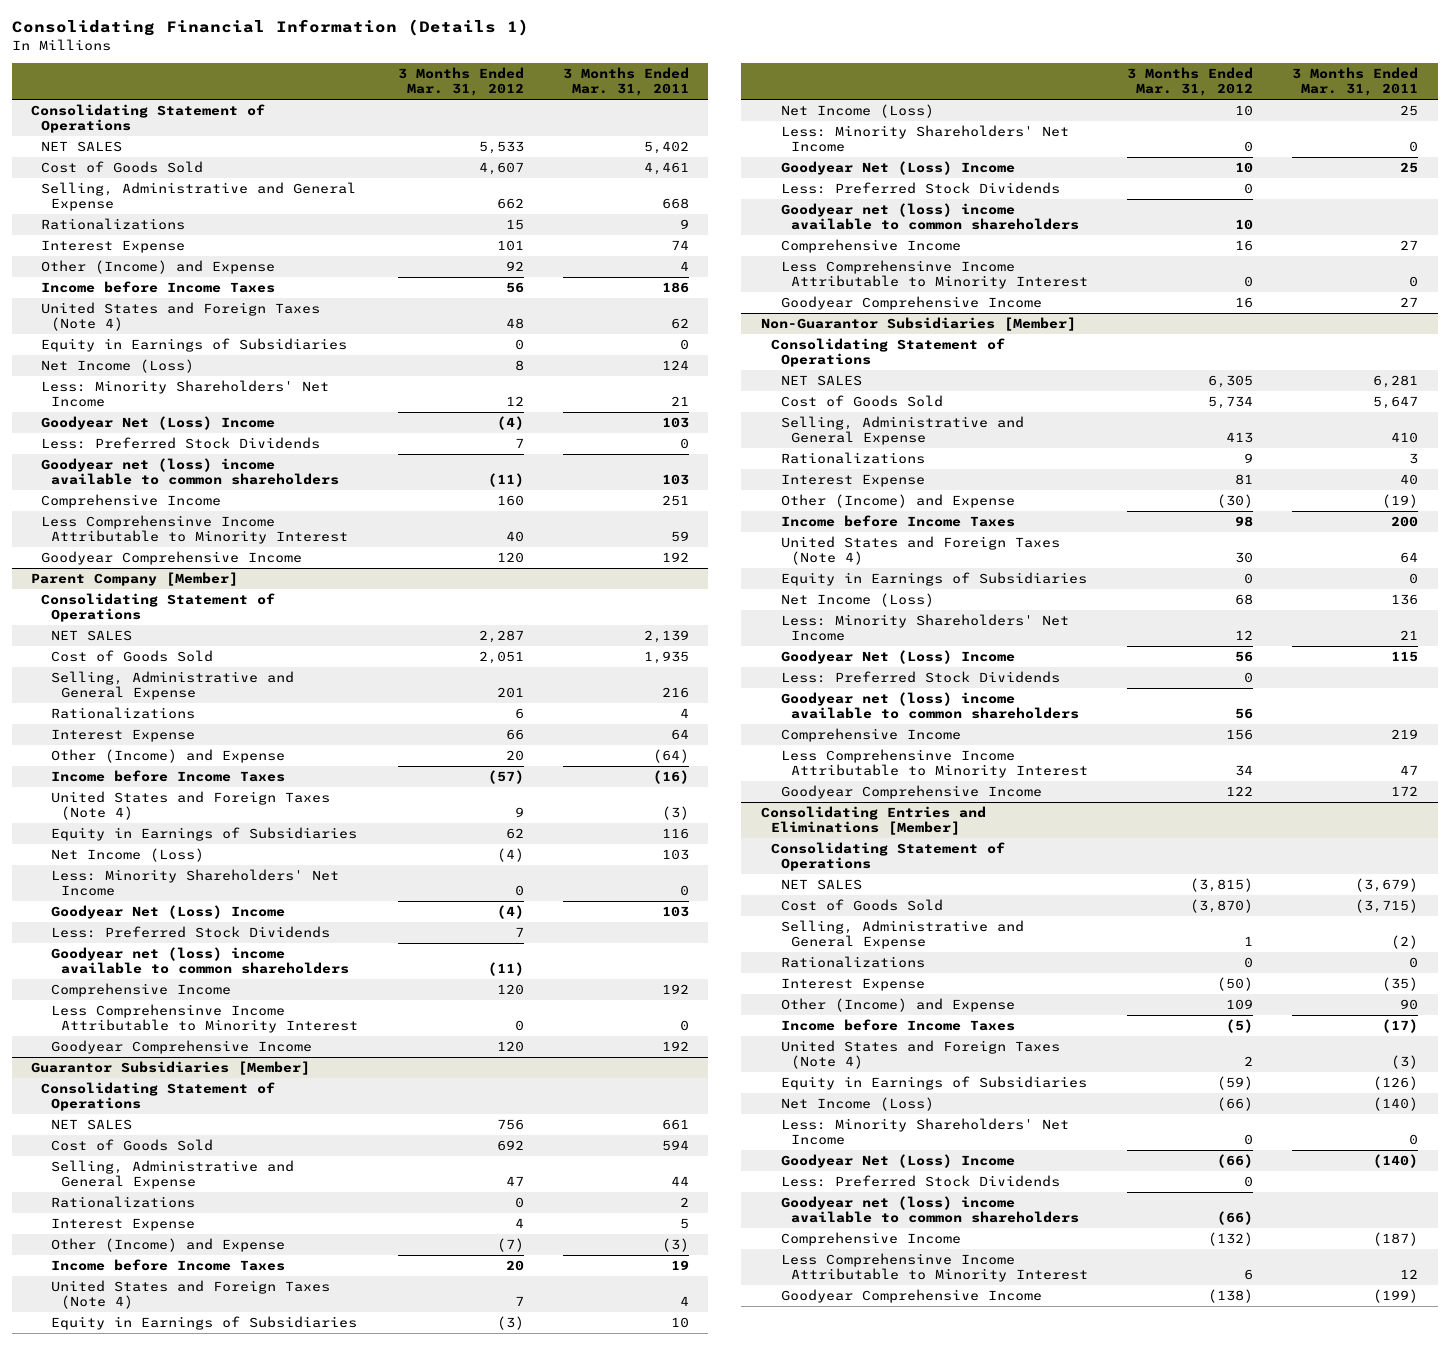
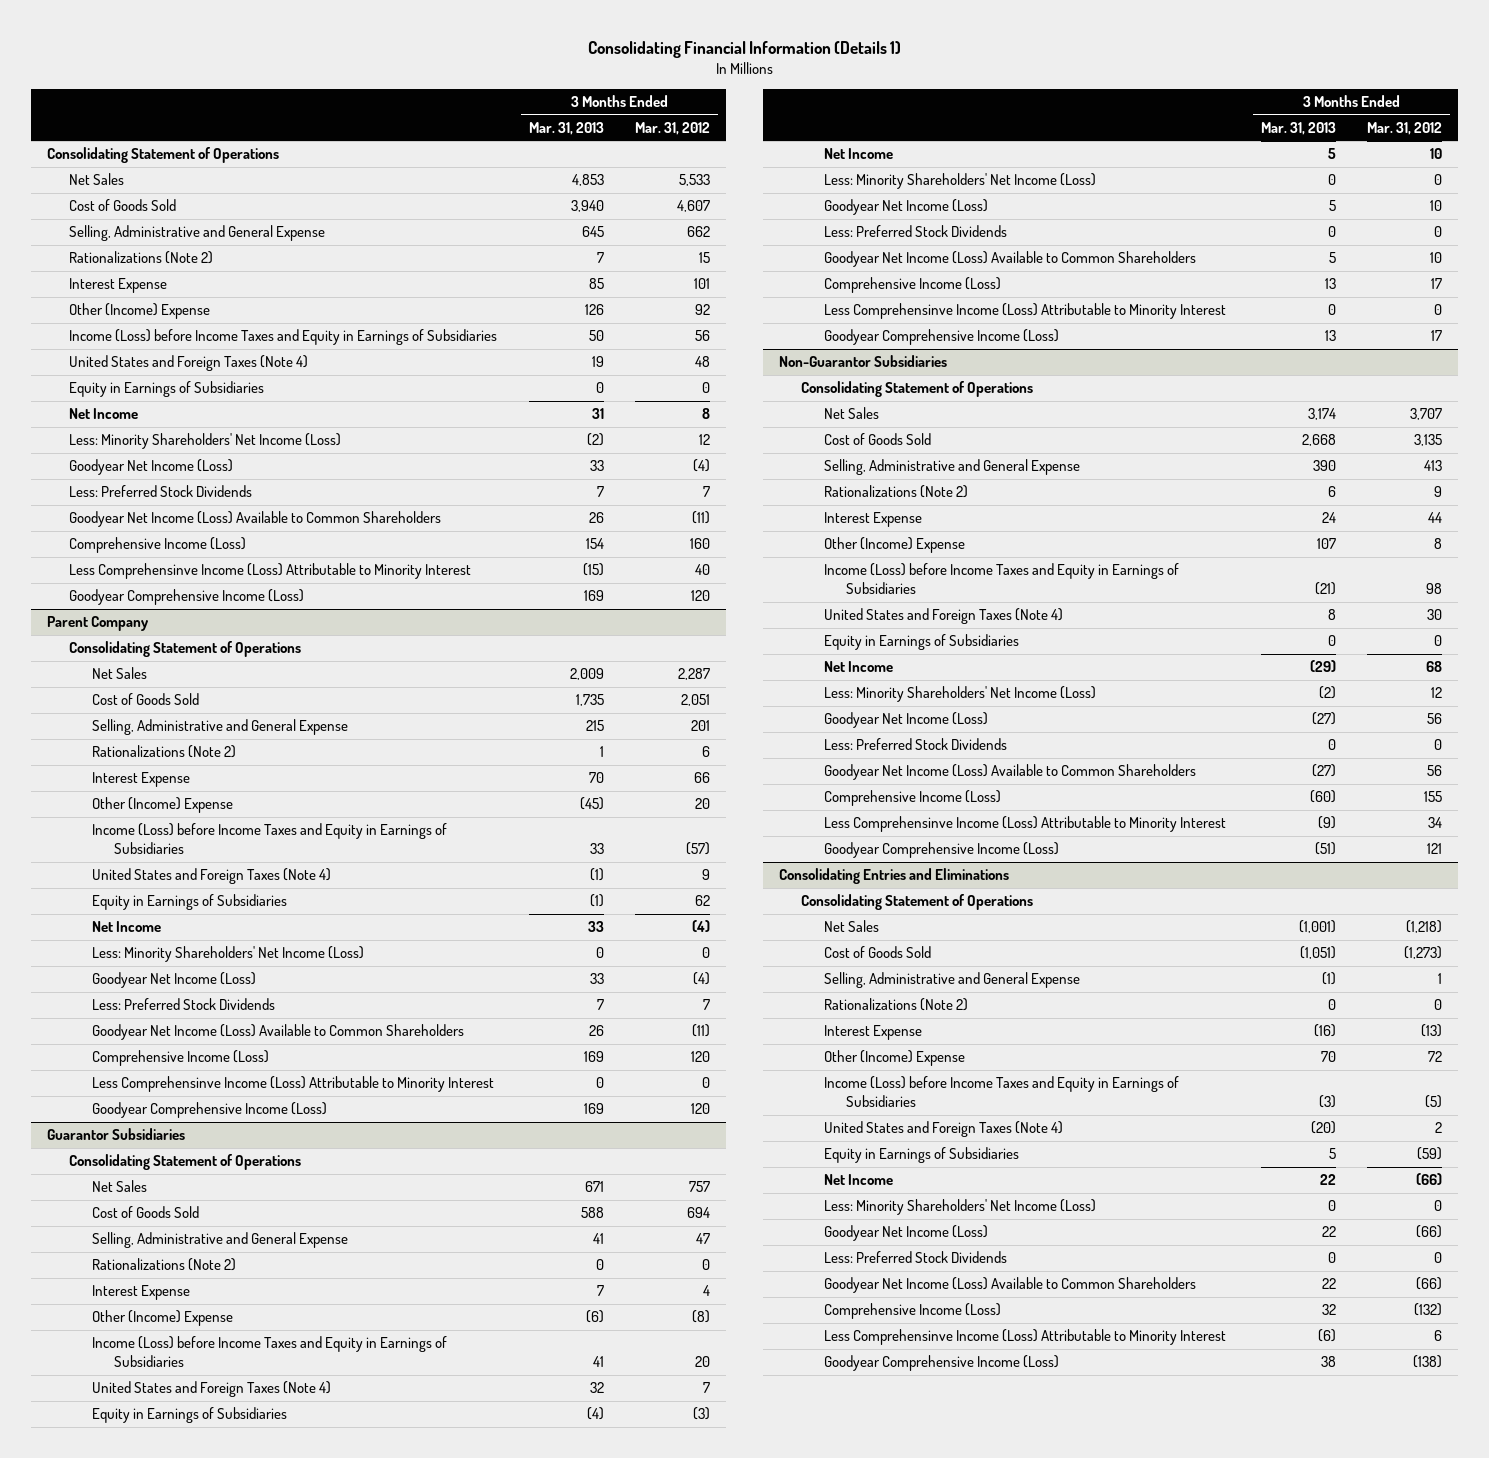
- | 3 Months Ended Mar. 31, 2012 | 3 Months Ended Mar. 31, 2011
+ | 3 Months Ended Mar. 31, 2013 | 3 Months Ended Mar. 31, 2012
- NET SALES | 5,533 | 5,402
+ Net Sales | 4,853 | 5,533
- Rationalizations | 15 | 9
+ Rationalizations (Note 2) | 7 | 15
- Other (Income) and Expense | 92 | 4
- Income before Income Taxes | 56 | 186
+ Other (Income) Expense | 126 | 92
+ Income (Loss) before Income Taxes and Equity in Earnings of Subsidiaries | 50 | 56
- Net Income (Loss) | 8 | 124
- Less: Minority Shareholders' Net Income | 12 | 21
- Goodyear Net (Loss) Income | (4) | 103
+ Net Income | 31 | 8
+ Less: Minority Shareholders' Net Income (Loss) | (2) | 12
+ Goodyear Net Income (Loss) | 33 | (4)
- Goodyear net (loss) income available to common shareholders | (11) | 103
- Comprehensive Income | 160 | 251
- Less Comprehensinve Income Attributable to Minority Interest | 40 | 59
- Goodyear Comprehensive Income | 120 | 192
- Parent Company [Member]
+ Goodyear Net Income (Loss) Available to Common Shareholders | 26 | (11)
+ Comprehensive Income (Loss) | 154 | 160
+ Less Comprehensinve Income (Loss) Attributable to Minority Interest | (15) | 40
+ Goodyear Comprehensive Income (Loss) | 169 | 120
+ Parent Company
- NET SALES | 2,287 | 2,139
+ Net Sales | 2,009 | 2,287
- Rationalizations | 6 | 4
+ Rationalizations (Note 2) | 1 | 6
- Other (Income) and Expense | 20 | (64)
- Income before Income Taxes | (57) | (16)
+ Other (Income) Expense | (45) | 20
+ Income (Loss) before Income Taxes and Equity in Earnings of Subsidiaries | 33 | (57)
- Net Income (Loss) | (4) | 103
- Less: Minority Shareholders' Net Income | 0 | 0
- Goodyear Net (Loss) Income | (4) | 103
+ Net Income | 33 | (4)
+ Less: Minority Shareholders' Net Income (Loss) | 0 | 0
+ Goodyear Net Income (Loss) | 33 | (4)
- Goodyear net (loss) income available to common shareholders | (11) |
- Comprehensive Income | 120 | 192
- Less Comprehensinve Income Attributable to Minority Interest | 0 | 0
- Goodyear Comprehensive Income | 120 | 192
- Guarantor Subsidiaries [Member]
+ Goodyear Net Income (Loss) Available to Common Shareholders | 26 | (11)
+ Comprehensive Income (Loss) | 169 | 120
+ Less Comprehensinve Income (Loss) Attributable to Minority Interest | 0 | 0
+ Goodyear Comprehensive Income (Loss) | 169 | 120
+ Guarantor Subsidiaries
- NET SALES | 756 | 661
- Cost of Goods Sold | 692 | 594
+ Net Sales | 671 | 757
+ Cost of Goods Sold | 588 | 694
- Rationalizations | 0 | 2
+ Rationalizations (Note 2) | 0 | 0
- Other (Income) and Expense | (7) | (3)
- Income before Income Taxes | 20 | 19
+ Other (Income) Expense | (6) | (8)
+ Income (Loss) before Income Taxes and Equity in Earnings of Subsidiaries | 41 | 20
- Net Income (Loss) | 10 | 25
- Less: Minority Shareholders' Net Income | 0 | 0
- Goodyear Net (Loss) Income | 10 | 25
+ Net Income | 5 | 10
+ Less: Minority Shareholders' Net Income (Loss) | 0 | 0
+ Goodyear Net Income (Loss) | 5 | 10
- Goodyear net (loss) income available to common shareholders | 10 |
- Comprehensive Income | 16 | 27
- Less Comprehensinve Income Attributable to Minority Interest | 0 | 0
- Goodyear Comprehensive Income | 16 | 27
- Non-Guarantor Subsidiaries [Member]
+ Goodyear Net Income (Loss) Available to Common Shareholders | 5 | 10
+ Comprehensive Income (Loss) | 13 | 17
+ Less Comprehensinve Income (Loss) Attributable to Minority Interest | 0 | 0
+ Goodyear Comprehensive Income (Loss) | 13 | 17
+ Non-Guarantor Subsidiaries
- NET SALES | 6,305 | 6,281
- Cost of Goods Sold | 5,734 | 5,647
+ Net Sales | 3,174 | 3,707
+ Cost of Goods Sold | 2,668 | 3,135
- Rationalizations | 9 | 3
- Interest Expense | 81 | 40
- Other (Income) and Expense | (30) | (19)
- Income before Income Taxes | 98 | 200
+ Rationalizations (Note 2) | 6 | 9
+ Interest Expense | 24 | 44
+ Other (Income) Expense | 107 | 8
+ Income (Loss) before Income Taxes and Equity in Earnings of Subsidiaries | (21) | 98
- Net Income (Loss) | 68 | 136
- Less: Minority Shareholders' Net Income | 12 | 21
- Goodyear Net (Loss) Income | 56 | 115
+ Net Income | (29) | 68
+ Less: Minority Shareholders' Net Income (Loss) | (2) | 12
+ Goodyear Net Income (Loss) | (27) | 56
- Goodyear net (loss) income available to common shareholders | 56 |
- Comprehensive Income | 156 | 219
- Less Comprehensinve Income Attributable to Minority Interest | 34 | 47
- Goodyear Comprehensive Income | 122 | 172
- Consolidating Entries and Eliminations [Member]
+ Goodyear Net Income (Loss) Available to Common Shareholders | (27) | 56
+ Comprehensive Income (Loss) | (60) | 155
+ Less Comprehensinve Income (Loss) Attributable to Minority Interest | (9) | 34
+ Goodyear Comprehensive Income (Loss) | (51) | 121
+ Consolidating Entries and Eliminations
- NET SALES | (3,815) | (3,679)
- Cost of Goods Sold | (3,870) | (3,715)
+ Net Sales | (1,001) | (1,218)
+ Cost of Goods Sold | (1,051) | (1,273)
- Rationalizations | 0 | 0
- Interest Expense | (50) | (35)
- Other (Income) and Expense | 109 | 90
- Income before Income Taxes | (5) | (17)
+ Rationalizations (Note 2) | 0 | 0
+ Interest Expense | (16) | (13)
+ Other (Income) Expense | 70 | 72
+ Income (Loss) before Income Taxes and Equity in Earnings of Subsidiaries | (3) | (5)
- Net Income (Loss) | (66) | (140)
- Less: Minority Shareholders' Net Income | 0 | 0
- Goodyear Net (Loss) Income | (66) | (140)
+ Net Income | 22 | (66)
+ Less: Minority Shareholders' Net Income (Loss) | 0 | 0
+ Goodyear Net Income (Loss) | 22 | (66)
- Goodyear net (loss) income available to common shareholders | (66) |
- Comprehensive Income | (132) | (187)
- Less Comprehensinve Income Attributable to Minority Interest | 6 | 12
- Goodyear Comprehensive Income | (138) | (199)
+ Goodyear Net Income (Loss) Available to Common Shareholders | 22 | (66)
+ Comprehensive Income (Loss) | 32 | (132)
+ Less Comprehensinve Income (Loss) Attributable to Minority Interest | (6) | 6
+ Goodyear Comprehensive Income (Loss) | 38 | (138)

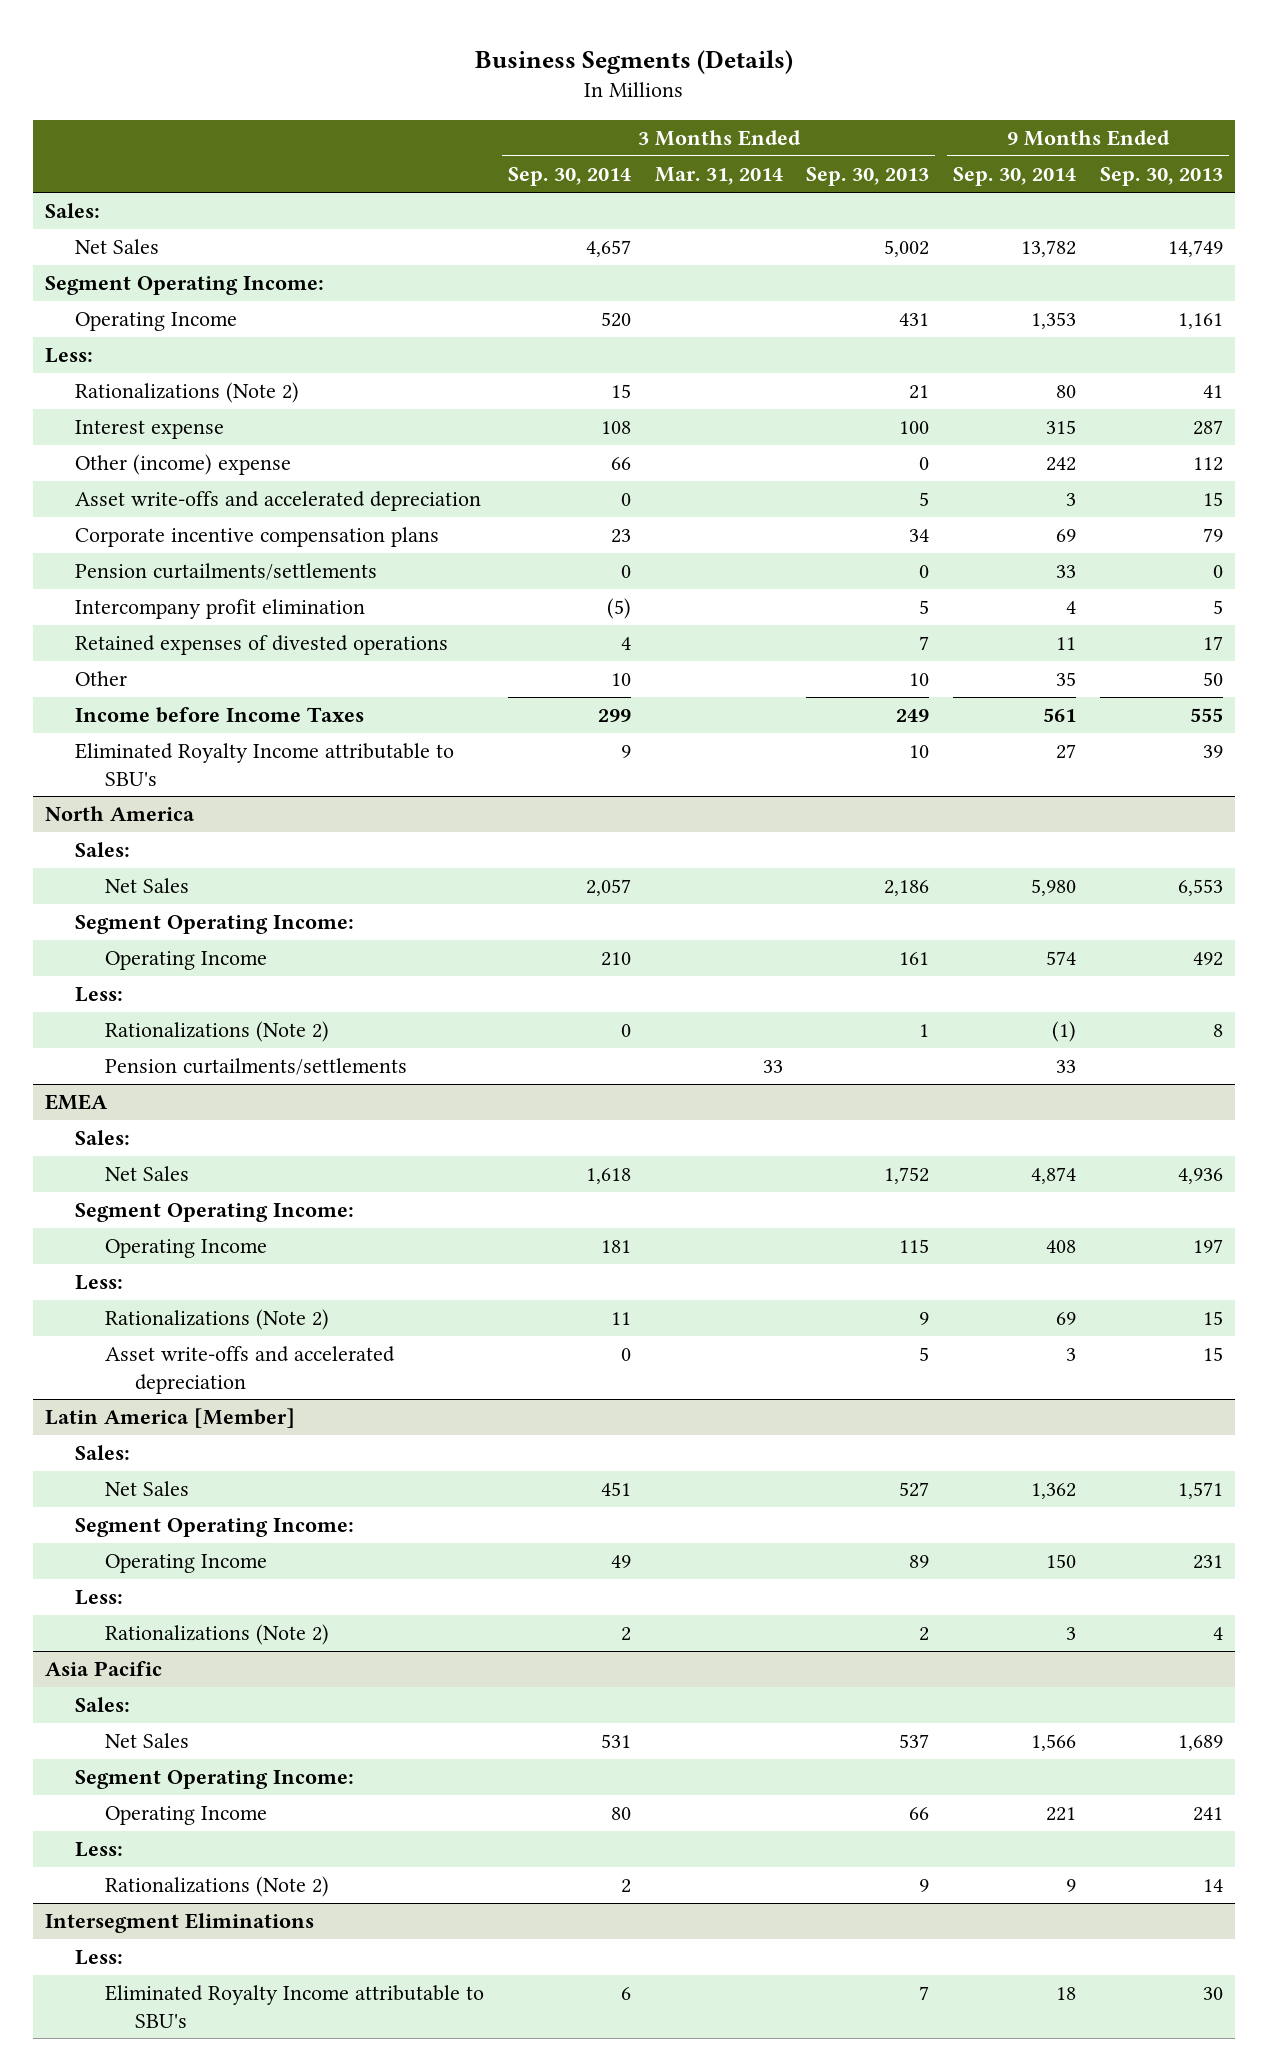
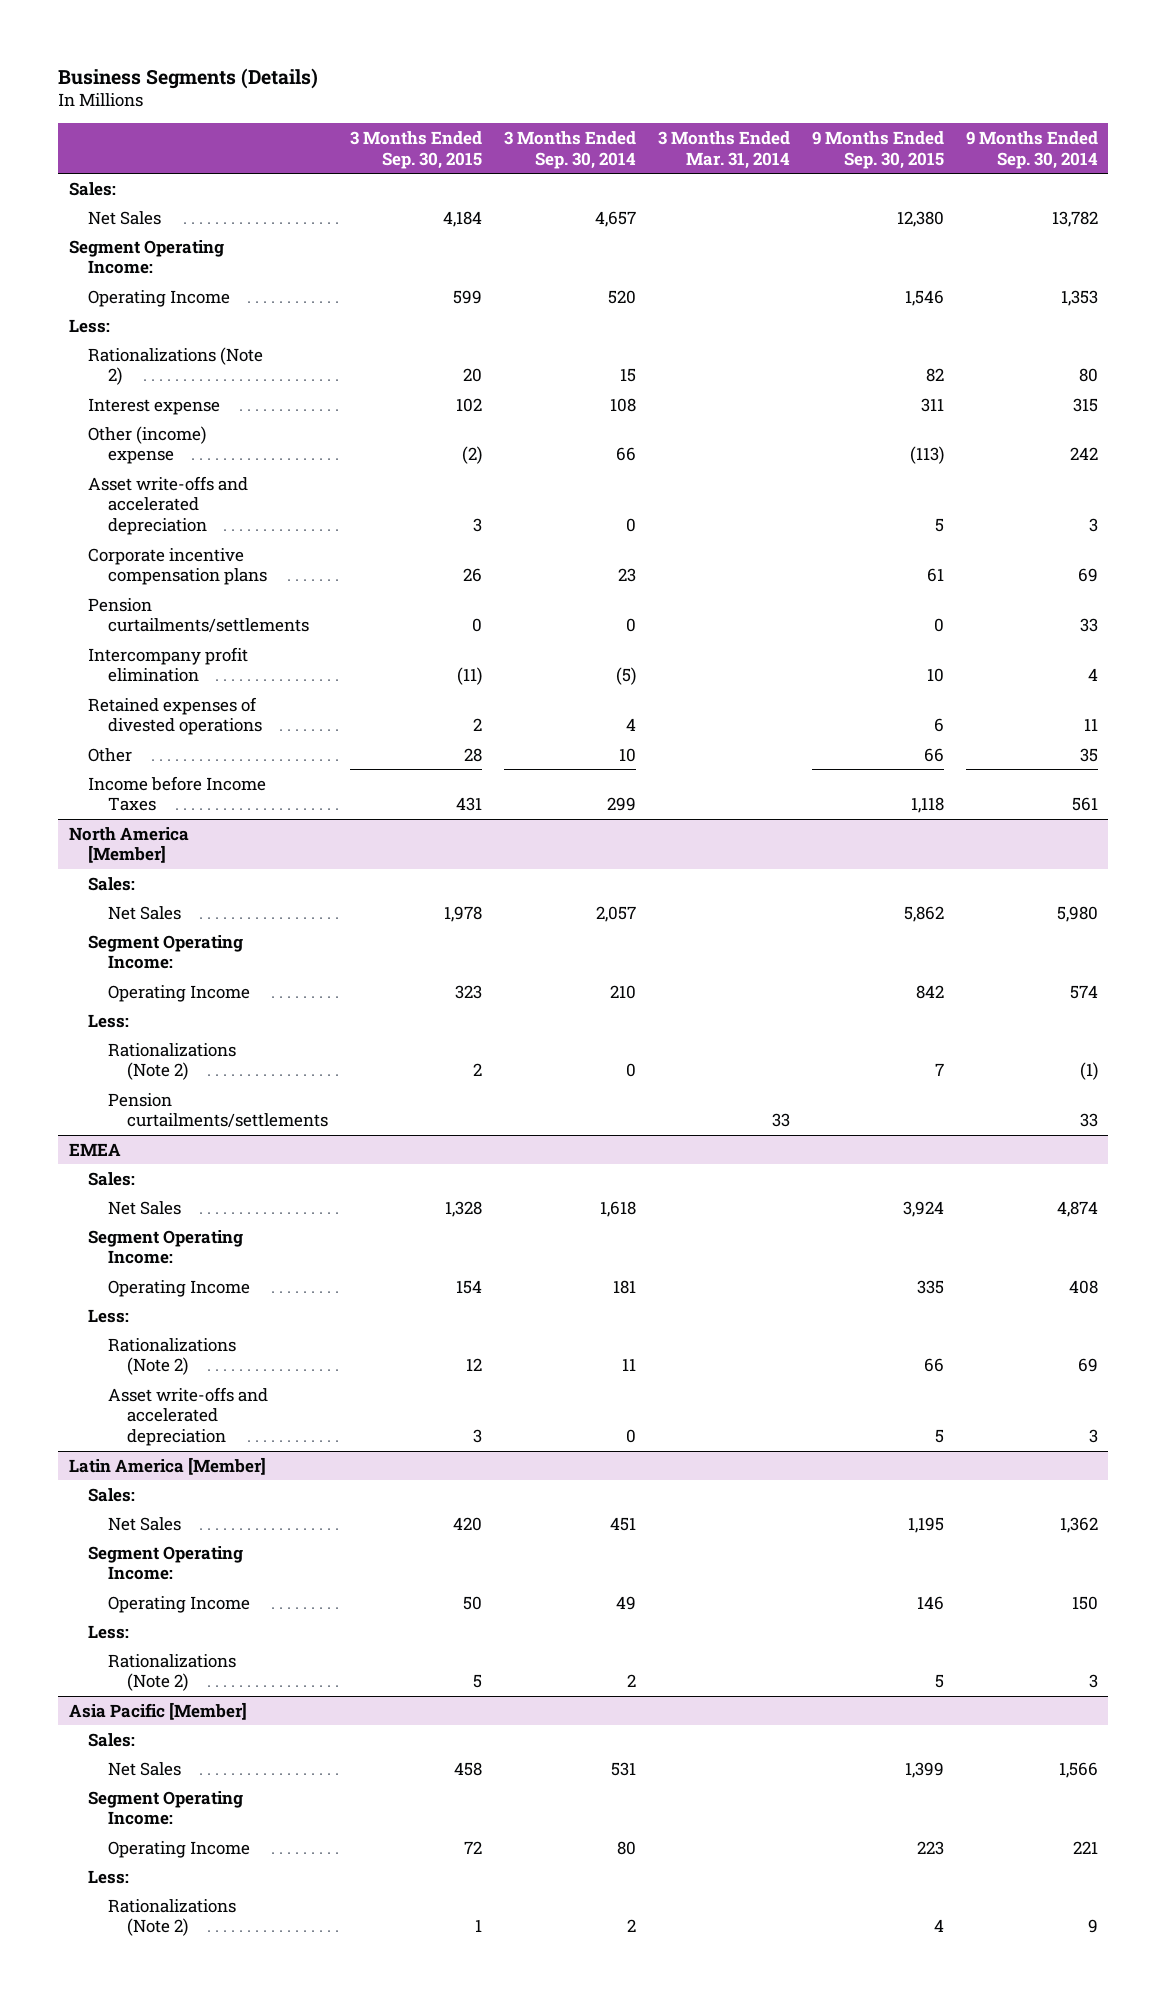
- | 3 Months Ended Sep. 30, 2014 | 3 Months Ended Mar. 31, 2014 | 3 Months Ended Sep. 30, 2013 | 9 Months Ended Sep. 30, 2014 | 9 Months Ended Sep. 30, 2013
+ | 3 Months Ended Sep. 30, 2015 | 3 Months Ended Sep. 30, 2014 | 3 Months Ended Mar. 31, 2014 | 9 Months Ended Sep. 30, 2015 | 9 Months Ended Sep. 30, 2014
- Eliminated Royalty Income attributable to SBU's | 9 | | 10 | 27 | 39
- North America
+ North America [Member]
- Asia Pacific
+ Asia Pacific [Member]
- Intersegment Eliminations
- Less:
- Eliminated Royalty Income attributable to SBU's | 6 | | 7 | 18 | 30

